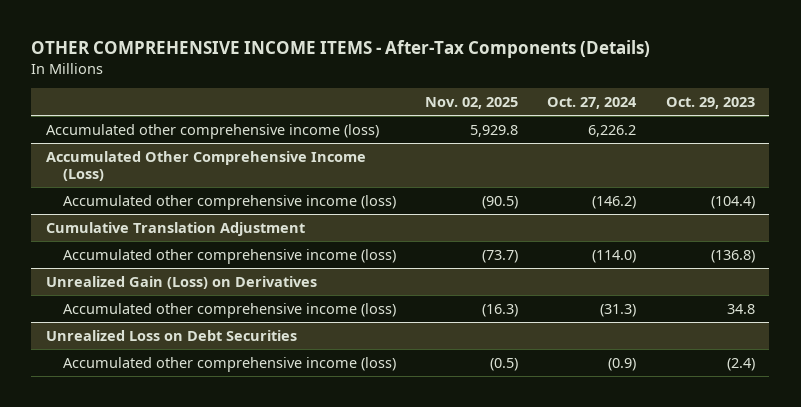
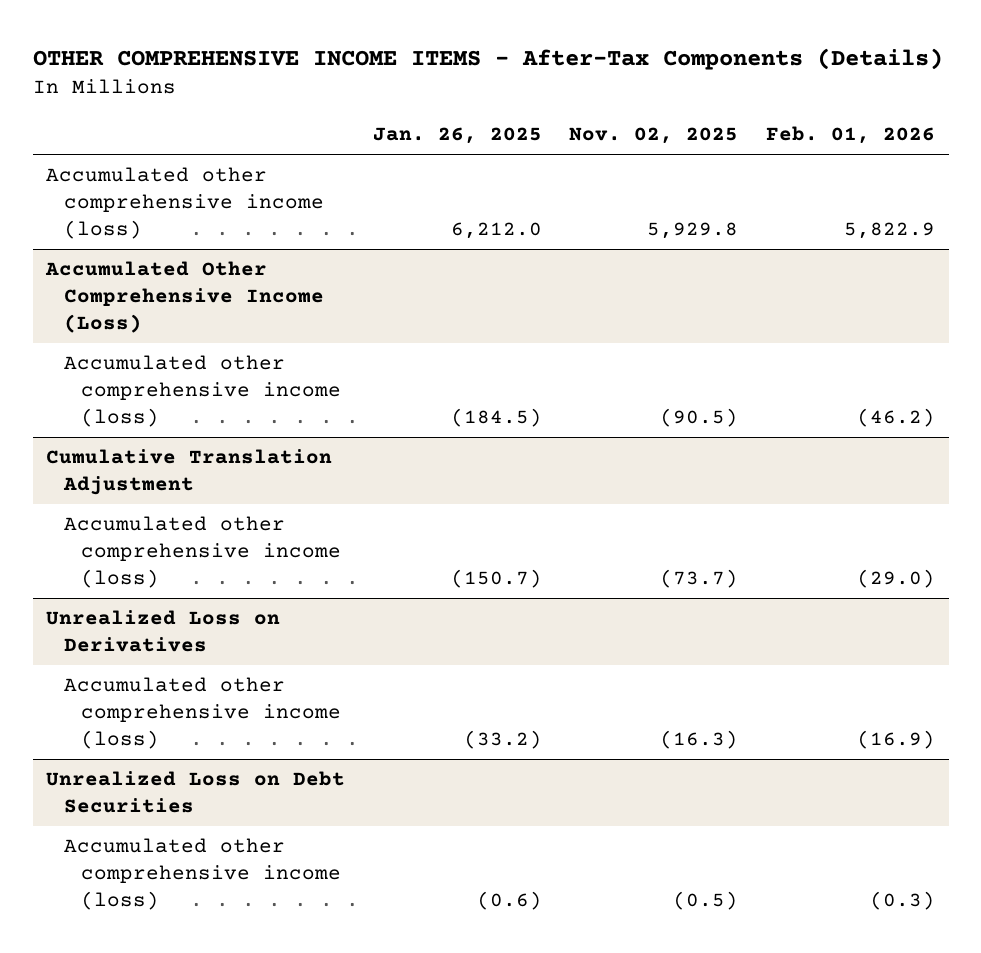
- | Nov. 02, 2025 | Oct. 27, 2024 | Oct. 29, 2023
+ | Jan. 26, 2025 | Nov. 02, 2025 | Feb. 01, 2026
- Unrealized Gain (Loss) on Derivatives
+ Unrealized Loss on Derivatives

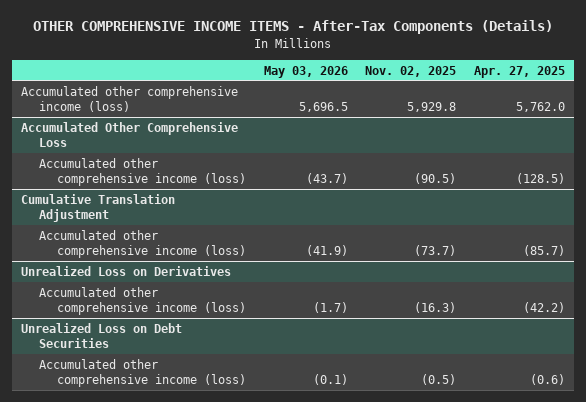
- | Jan. 26, 2025 | Nov. 02, 2025 | Feb. 01, 2026
+ | May 03, 2026 | Nov. 02, 2025 | Apr. 27, 2025
- Accumulated Other Comprehensive Income (Loss)
+ Accumulated Other Comprehensive Loss

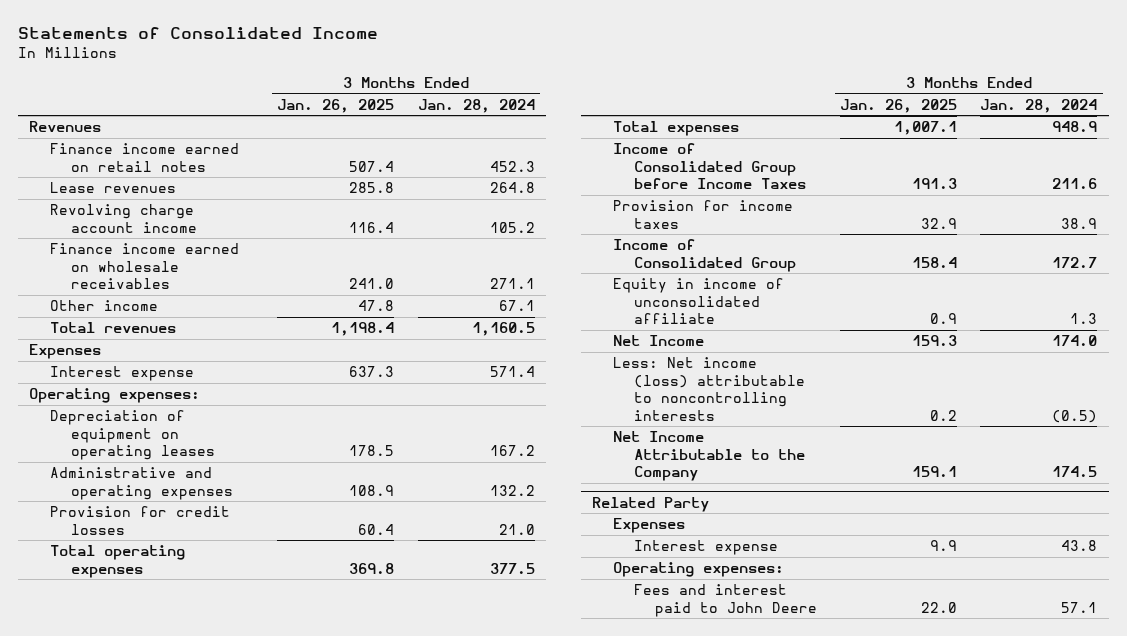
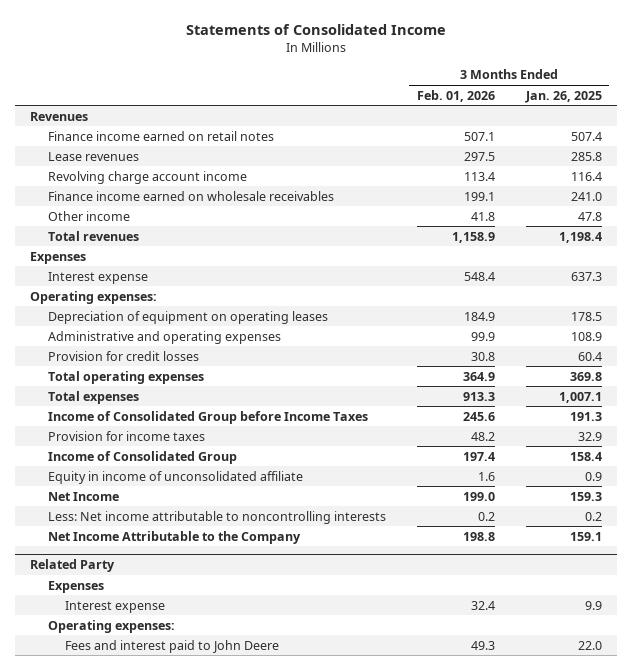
- | 3 Months Ended Jan. 26, 2025 | 3 Months Ended Jan. 28, 2024
+ | 3 Months Ended Feb. 01, 2026 | 3 Months Ended Jan. 26, 2025
- Less: Net income (loss) attributable to noncontrolling interests | 0.2 | (0.5)
+ Less: Net income attributable to noncontrolling interests | 0.2 | 0.2

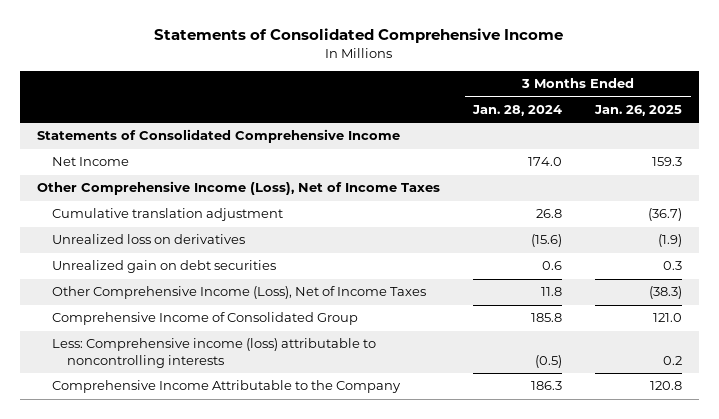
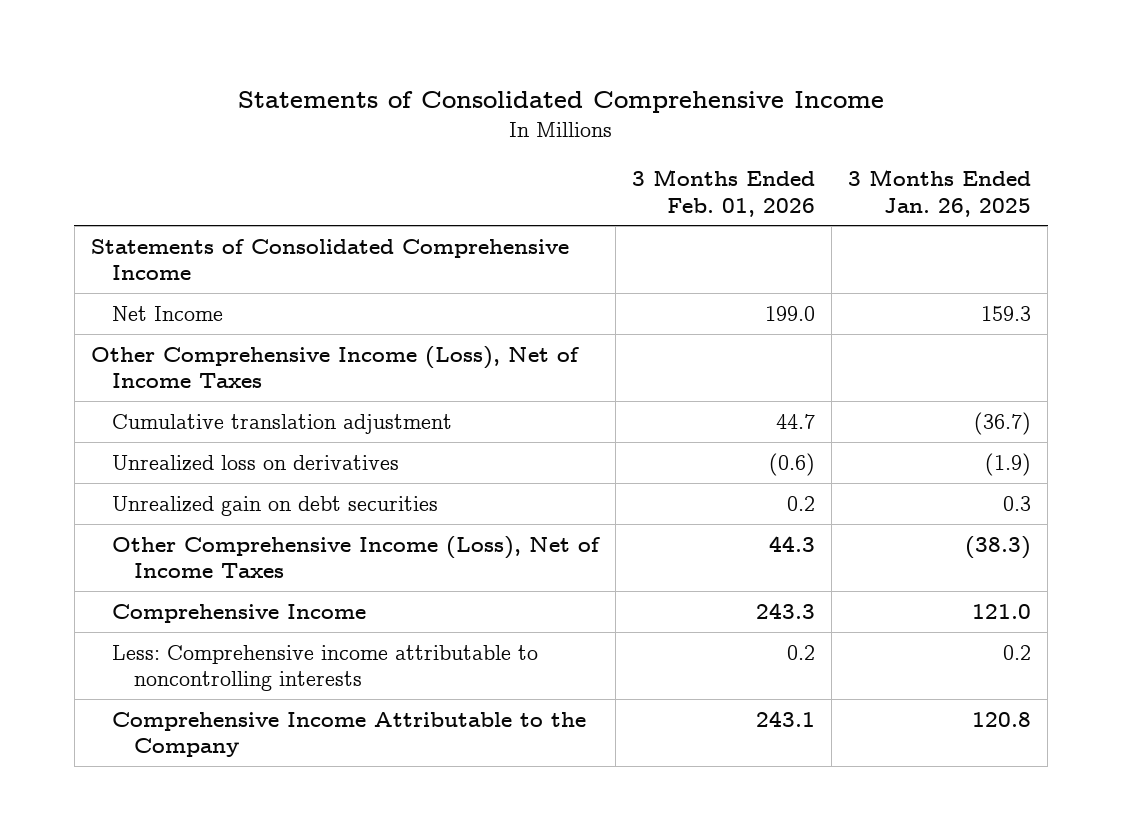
- | 3 Months Ended Jan. 28, 2024 | 3 Months Ended Jan. 26, 2025
+ | 3 Months Ended Feb. 01, 2026 | 3 Months Ended Jan. 26, 2025
- Comprehensive Income of Consolidated Group | 185.8 | 121.0
- Less: Comprehensive income (loss) attributable to noncontrolling interests | (0.5) | 0.2
+ Comprehensive Income | 243.3 | 121.0
+ Less: Comprehensive income attributable to noncontrolling interests | 0.2 | 0.2

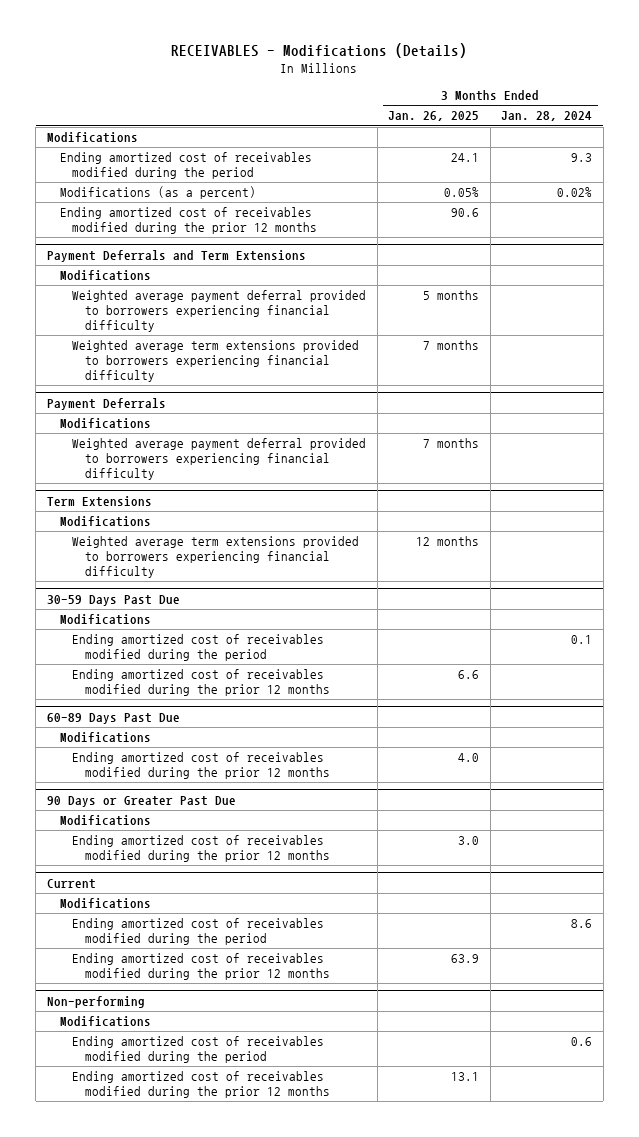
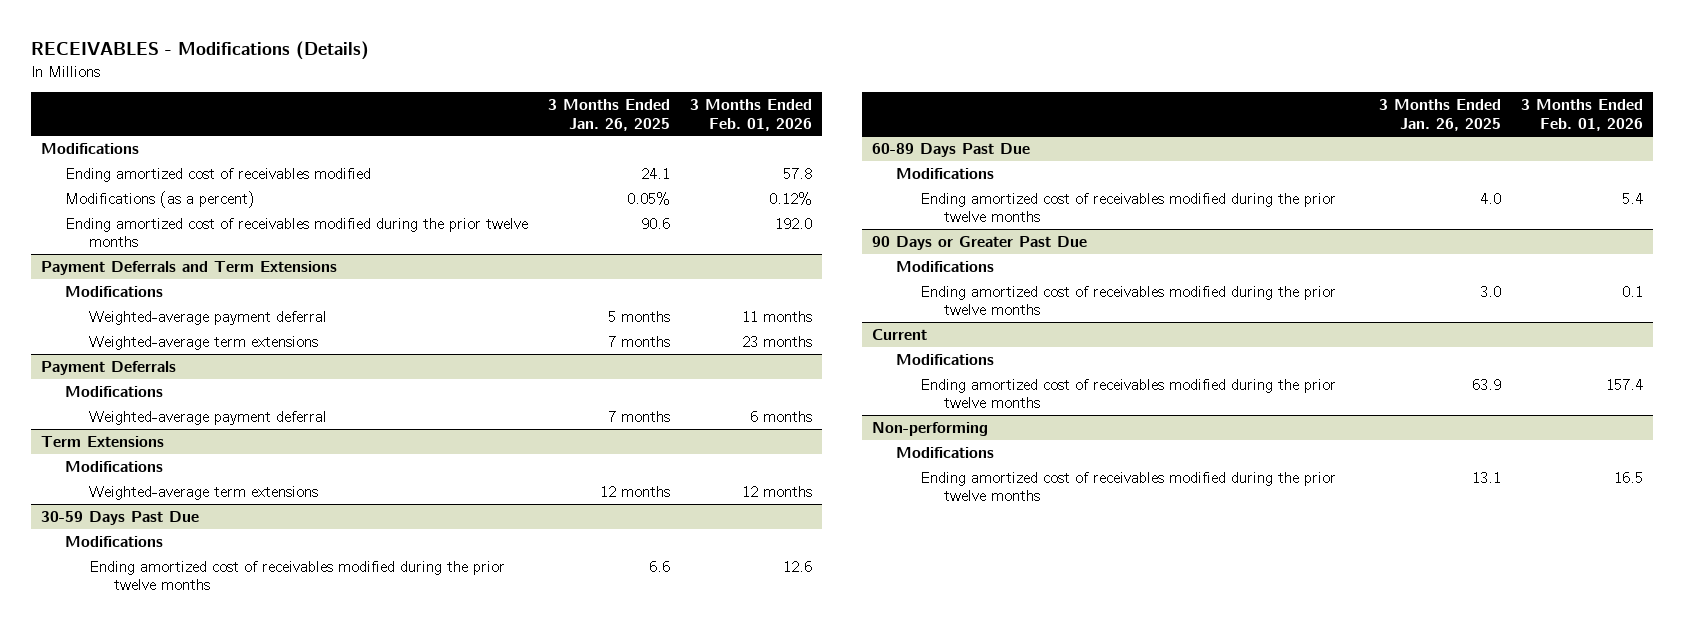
- | 3 Months Ended Jan. 26, 2025 | 3 Months Ended Jan. 28, 2024
+ | 3 Months Ended Jan. 26, 2025 | 3 Months Ended Feb. 01, 2026
- Ending amortized cost of receivables modified during the period | 24.1 | 9.3
+ Ending amortized cost of receivables modified | 24.1 | 57.8
- Ending amortized cost of receivables modified during the prior 12 months | 90.6 |
+ Ending amortized cost of receivables modified during the prior twelve months | 90.6 | 192.0
@ Payment Deferrals and Term Extensions
- Weighted average payment deferral provided to borrowers experiencing financial difficulty | 5 months |
- Weighted average term extensions provided to borrowers experiencing financial difficulty | 7 months |
+ Weighted-average payment deferral | 5 months | 11 months
+ Weighted-average term extensions | 7 months | 23 months
@ Payment Deferrals
- Weighted average payment deferral provided to borrowers experiencing financial difficulty | 7 months |
+ Weighted-average payment deferral | 7 months | 6 months
@ Term Extensions
- Weighted average term extensions provided to borrowers experiencing financial difficulty | 12 months |
+ Weighted-average term extensions | 12 months | 12 months
@ 30-59 Days Past Due
- Ending amortized cost of receivables modified during the period | | 0.1
- Ending amortized cost of receivables modified during the prior 12 months | 6.6 |
+ Ending amortized cost of receivables modified during the prior twelve months | 6.6 | 12.6
@ 60-89 Days Past Due
- Ending amortized cost of receivables modified during the prior 12 months | 4.0 |
+ Ending amortized cost of receivables modified during the prior twelve months | 4.0 | 5.4
@ 90 Days or Greater Past Due
- Ending amortized cost of receivables modified during the prior 12 months | 3.0 |
+ Ending amortized cost of receivables modified during the prior twelve months | 3.0 | 0.1
@ Current
- Ending amortized cost of receivables modified during the period | | 8.6
- Ending amortized cost of receivables modified during the prior 12 months | 63.9 |
+ Ending amortized cost of receivables modified during the prior twelve months | 63.9 | 157.4
@ Non-performing
- Ending amortized cost of receivables modified during the period | | 0.6
- Ending amortized cost of receivables modified during the prior 12 months | 13.1 |
+ Ending amortized cost of receivables modified during the prior twelve months | 13.1 | 16.5

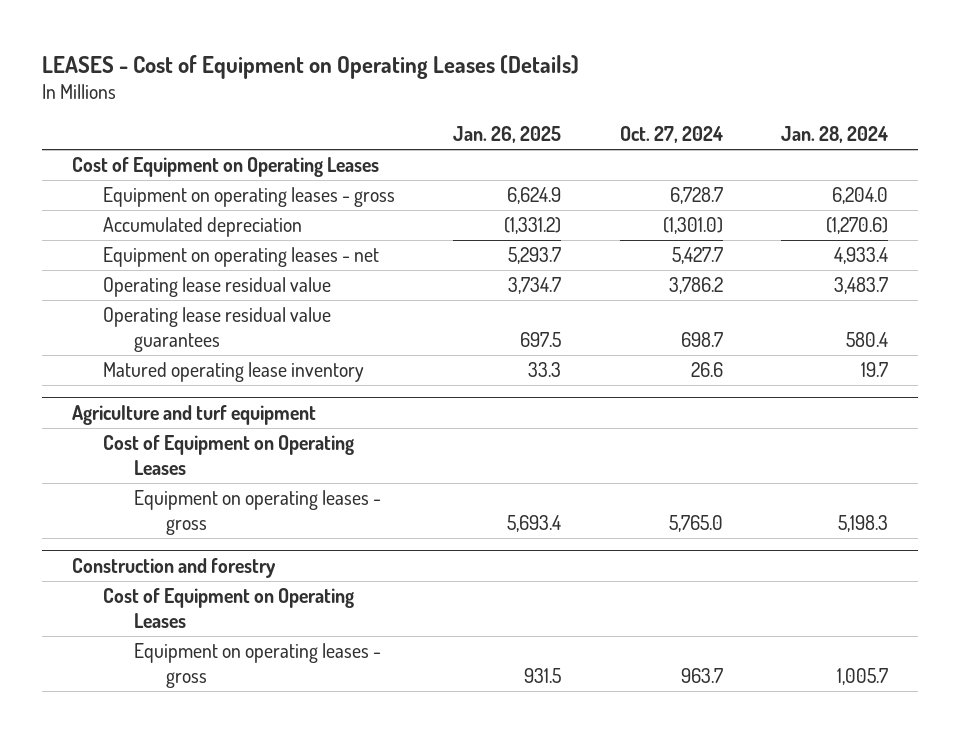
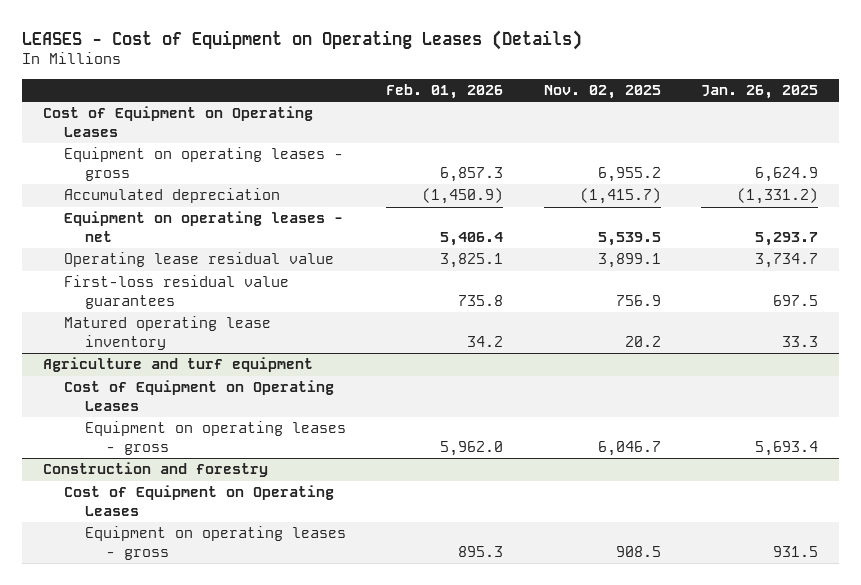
- | Jan. 26, 2025 | Oct. 27, 2024 | Jan. 28, 2024
+ | Feb. 01, 2026 | Nov. 02, 2025 | Jan. 26, 2025
- Operating lease residual value guarantees | 697.5 | 698.7 | 580.4
+ First-loss residual value guarantees | 735.8 | 756.9 | 697.5

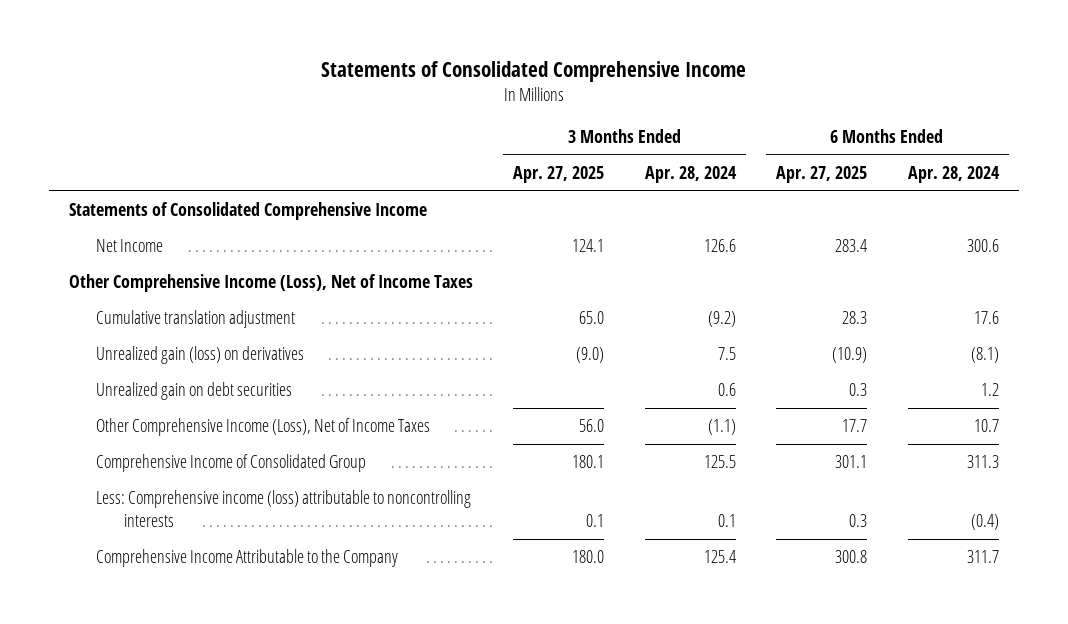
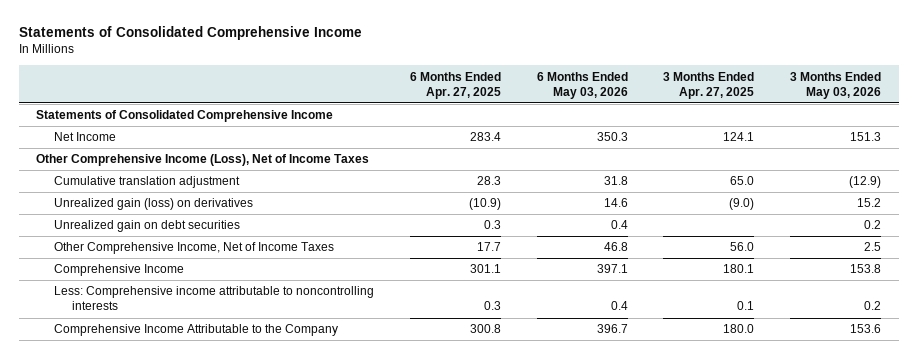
- | 3 Months Ended Apr. 27, 2025 | 3 Months Ended Apr. 28, 2024 | 6 Months Ended Apr. 27, 2025 | 6 Months Ended Apr. 28, 2024
+ | 6 Months Ended Apr. 27, 2025 | 6 Months Ended May 03, 2026 | 3 Months Ended Apr. 27, 2025 | 3 Months Ended May 03, 2026
- Other Comprehensive Income (Loss), Net of Income Taxes | 56.0 | (1.1) | 17.7 | 10.7
- Comprehensive Income of Consolidated Group | 180.1 | 125.5 | 301.1 | 311.3
- Less: Comprehensive income (loss) attributable to noncontrolling interests | 0.1 | 0.1 | 0.3 | (0.4)
+ Other Comprehensive Income, Net of Income Taxes | 17.7 | 46.8 | 56.0 | 2.5
+ Comprehensive Income | 301.1 | 397.1 | 180.1 | 153.8
+ Less: Comprehensive income attributable to noncontrolling interests | 0.3 | 0.4 | 0.1 | 0.2

